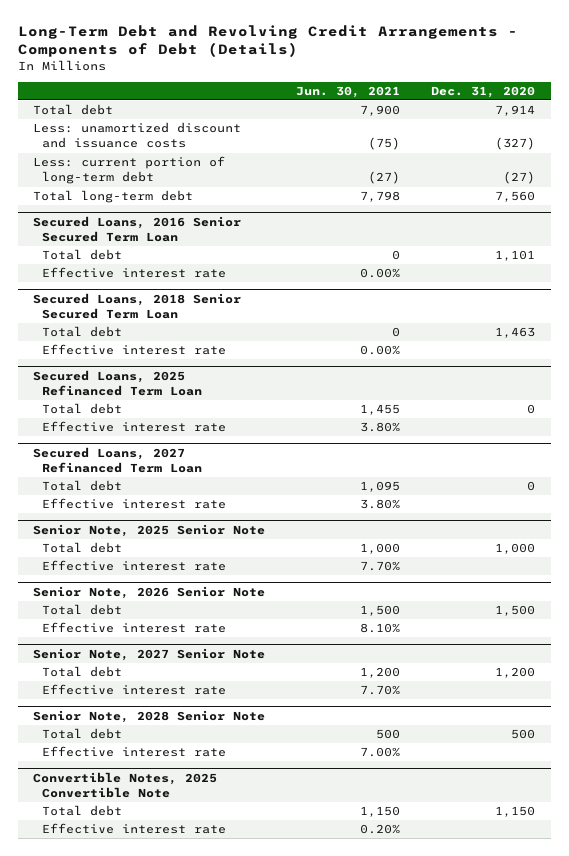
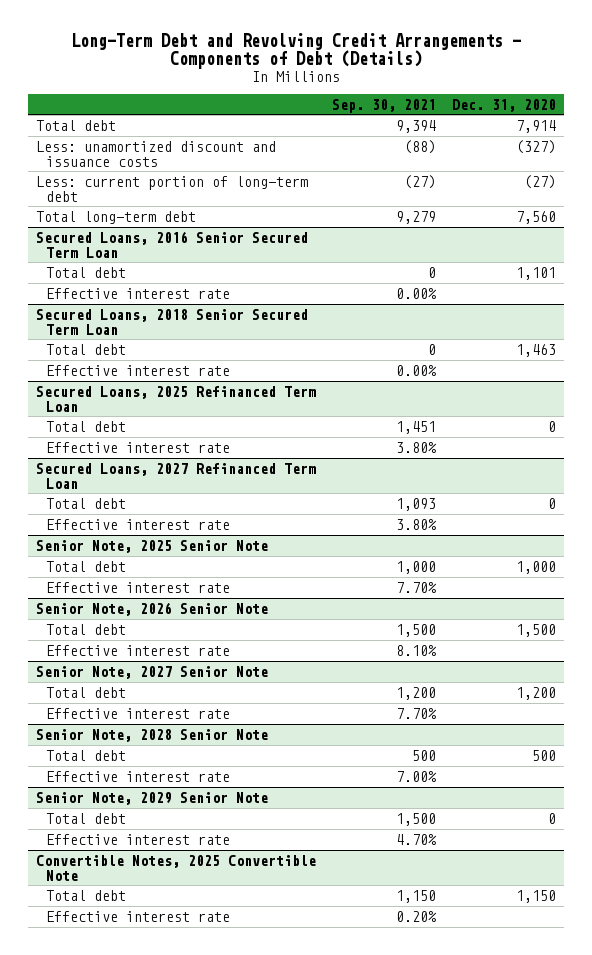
- | Jun. 30, 2021 | Dec. 31, 2020
+ | Sep. 30, 2021 | Dec. 31, 2020
+ Senior Note, 2029 Senior Note
+ Total debt | 1,500 | 0
+ Effective interest rate | 4.70% |

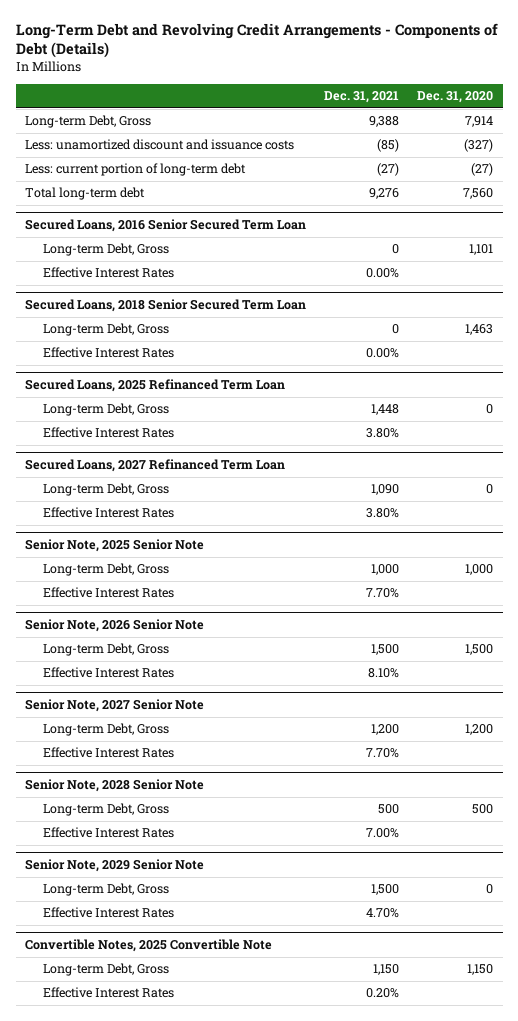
- | Sep. 30, 2021 | Dec. 31, 2020
+ | Dec. 31, 2021 | Dec. 31, 2020
- Total debt | 9,394 | 7,914
+ Long-term Debt, Gross | 9,388 | 7,914
@ Secured Loans, 2016 Senior Secured Term Loan
- Total debt | 0 | 1,101
- Effective interest rate | 0.00% |
+ Long-term Debt, Gross | 0 | 1,101
+ Effective Interest Rates | 0.00% |
@ Secured Loans, 2018 Senior Secured Term Loan
- Total debt | 0 | 1,463
- Effective interest rate | 0.00% |
+ Long-term Debt, Gross | 0 | 1,463
+ Effective Interest Rates | 0.00% |
@ Secured Loans, 2025 Refinanced Term Loan
- Total debt | 1,451 | 0
- Effective interest rate | 3.80% |
+ Long-term Debt, Gross | 1,448 | 0
+ Effective Interest Rates | 3.80% |
@ Secured Loans, 2027 Refinanced Term Loan
- Total debt | 1,093 | 0
- Effective interest rate | 3.80% |
+ Long-term Debt, Gross | 1,090 | 0
+ Effective Interest Rates | 3.80% |
@ Senior Note, 2025 Senior Note
- Total debt | 1,000 | 1,000
- Effective interest rate | 7.70% |
+ Long-term Debt, Gross | 1,000 | 1,000
+ Effective Interest Rates | 7.70% |
@ Senior Note, 2026 Senior Note
- Total debt | 1,500 | 1,500
- Effective interest rate | 8.10% |
+ Long-term Debt, Gross | 1,500 | 1,500
+ Effective Interest Rates | 8.10% |
@ Senior Note, 2027 Senior Note
- Total debt | 1,200 | 1,200
- Effective interest rate | 7.70% |
+ Long-term Debt, Gross | 1,200 | 1,200
+ Effective Interest Rates | 7.70% |
@ Senior Note, 2028 Senior Note
- Total debt | 500 | 500
- Effective interest rate | 7.00% |
+ Long-term Debt, Gross | 500 | 500
+ Effective Interest Rates | 7.00% |
@ Senior Note, 2029 Senior Note
- Total debt | 1,500 | 0
- Effective interest rate | 4.70% |
+ Long-term Debt, Gross | 1,500 | 0
+ Effective Interest Rates | 4.70% |
@ Convertible Notes, 2025 Convertible Note
- Total debt | 1,150 | 1,150
- Effective interest rate | 0.20% |
+ Long-term Debt, Gross | 1,150 | 1,150
+ Effective Interest Rates | 0.20% |

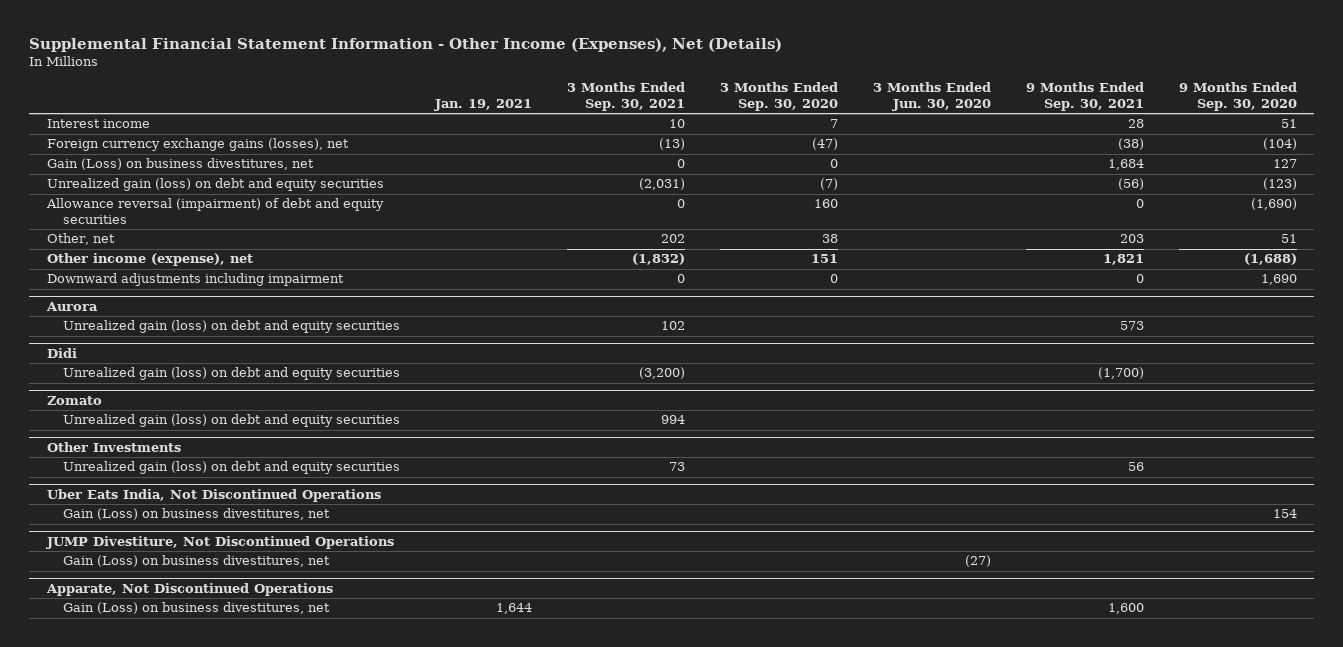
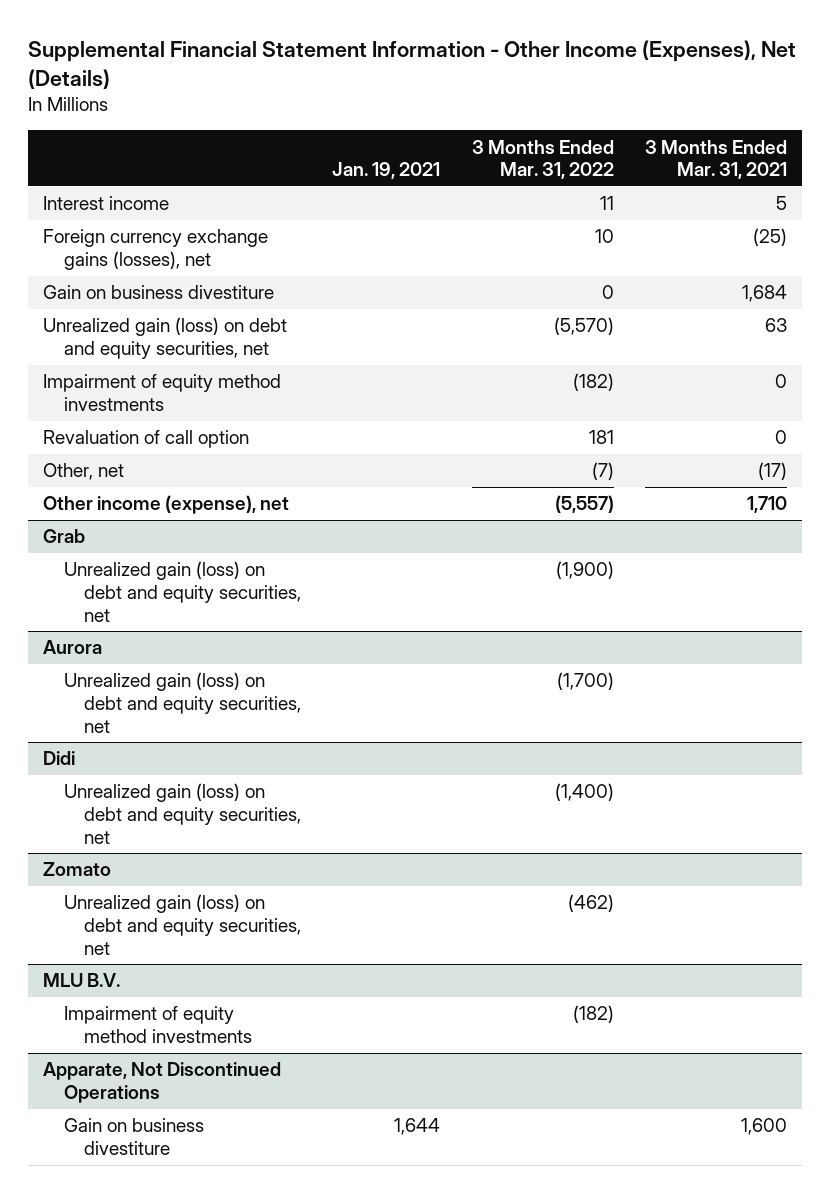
- | Jan. 19, 2021 | 3 Months Ended Sep. 30, 2021 | 3 Months Ended Sep. 30, 2020 | 3 Months Ended Jun. 30, 2020 | 9 Months Ended Sep. 30, 2021 | 9 Months Ended Sep. 30, 2020
+ | Jan. 19, 2021 | 3 Months Ended Mar. 31, 2022 | 3 Months Ended Mar. 31, 2021
- Gain (Loss) on business divestitures, net | | 0 | 0 | | 1,684 | 127
- Unrealized gain (loss) on debt and equity securities | | (2,031) | (7) | | (56) | (123)
- Allowance reversal (impairment) of debt and equity securities | | 0 | 160 | | 0 | (1,690)
+ Gain on business divestiture | | 0 | 1,684
+ Unrealized gain (loss) on debt and equity securities, net | | (5,570) | 63
+ Impairment of equity method investments | | (182) | 0
+ Revaluation of call option | | 181 | 0
- Downward adjustments including impairment | | 0 | 0 | | 0 | 1,690
+ Grab
+ Unrealized gain (loss) on debt and equity securities, net | | (1,900) |
@ Aurora
- Unrealized gain (loss) on debt and equity securities | | 102 | | | 573 |
+ Unrealized gain (loss) on debt and equity securities, net | | (1,700) |
@ Didi
- Unrealized gain (loss) on debt and equity securities | | (3,200) | | | (1,700) |
+ Unrealized gain (loss) on debt and equity securities, net | | (1,400) |
@ Zomato
- Unrealized gain (loss) on debt and equity securities | | 994 | | | |
- Other Investments
- Unrealized gain (loss) on debt and equity securities | | 73 | | | 56 |
- Uber Eats India, Not Discontinued Operations
- Gain (Loss) on business divestitures, net | | | | | | 154
- JUMP Divestiture, Not Discontinued Operations
- Gain (Loss) on business divestitures, net | | | | (27) | |
@ Zomato
+ Unrealized gain (loss) on debt and equity securities, net | | (462) |
+ MLU B.V.
+ Impairment of equity method investments | | (182) |
@ Apparate, Not Discontinued Operations
- Gain (Loss) on business divestitures, net | 1,644 | | | | 1,600 |
+ Gain on business divestiture | 1,644 | | 1,600

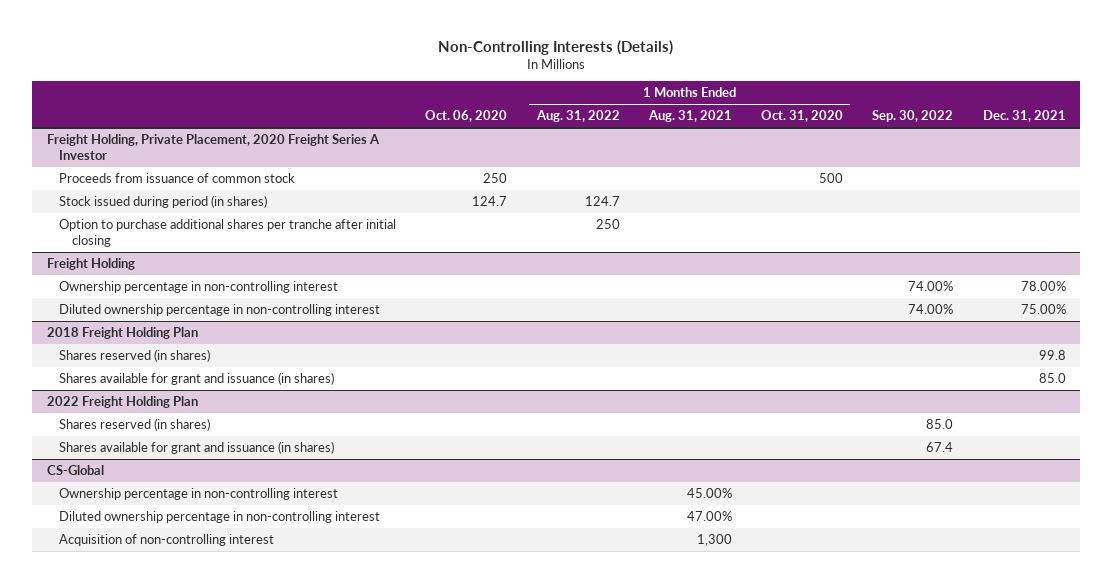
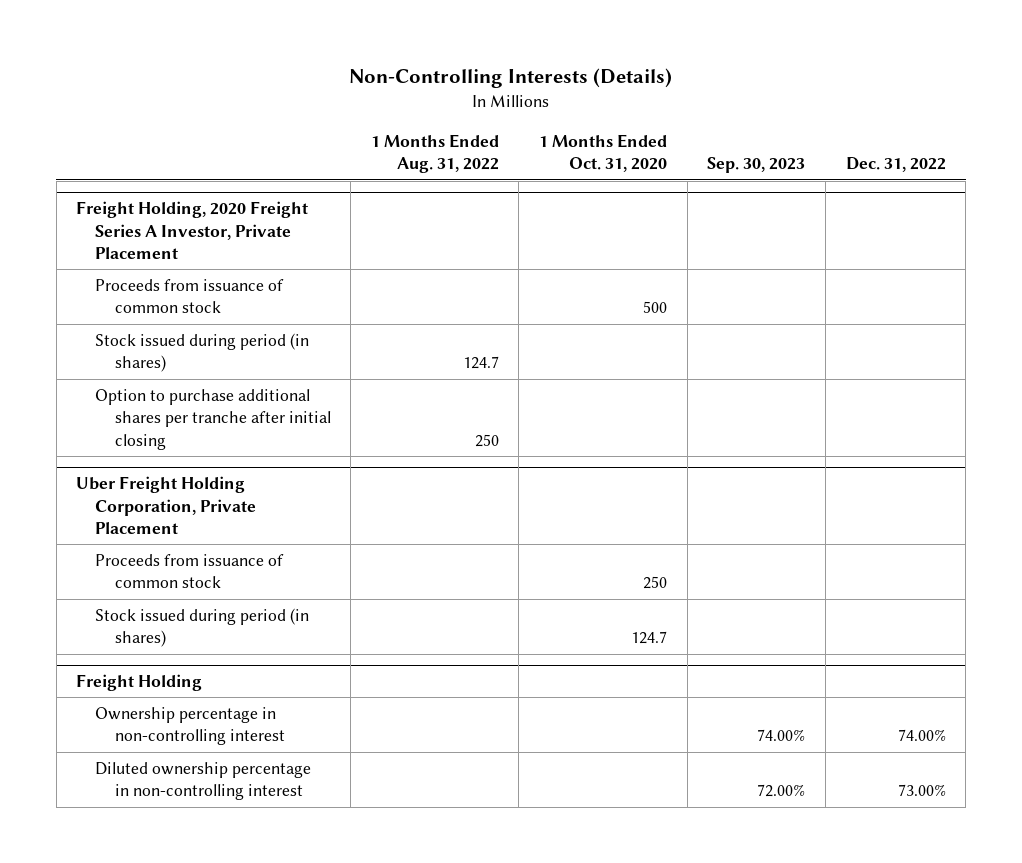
- | Oct. 06, 2020 | 1 Months Ended Aug. 31, 2022 | 1 Months Ended Aug. 31, 2021 | 1 Months Ended Oct. 31, 2020 | Sep. 30, 2022 | Dec. 31, 2021
+ | 1 Months Ended Aug. 31, 2022 | 1 Months Ended Oct. 31, 2020 | Sep. 30, 2023 | Dec. 31, 2022
- Freight Holding, Private Placement, 2020 Freight Series A Investor
+ Freight Holding, 2020 Freight Series A Investor, Private Placement
+ Uber Freight Holding Corporation, Private Placement
+ Proceeds from issuance of common stock | | 250 | |
+ Stock issued during period (in shares) | | 124.7 | |
- 2018 Freight Holding Plan
- Shares reserved (in shares) | | | | | | 99.8
- Shares available for grant and issuance (in shares) | | | | | | 85.0
- 2022 Freight Holding Plan
- Shares reserved (in shares) | | | | | 85.0 |
- Shares available for grant and issuance (in shares) | | | | | 67.4 |
- CS-Global
- Ownership percentage in non-controlling interest | | | 45.00% | | |
- Diluted ownership percentage in non-controlling interest | | | 47.00% | | |
- Acquisition of non-controlling interest | | | 1,300 | | |

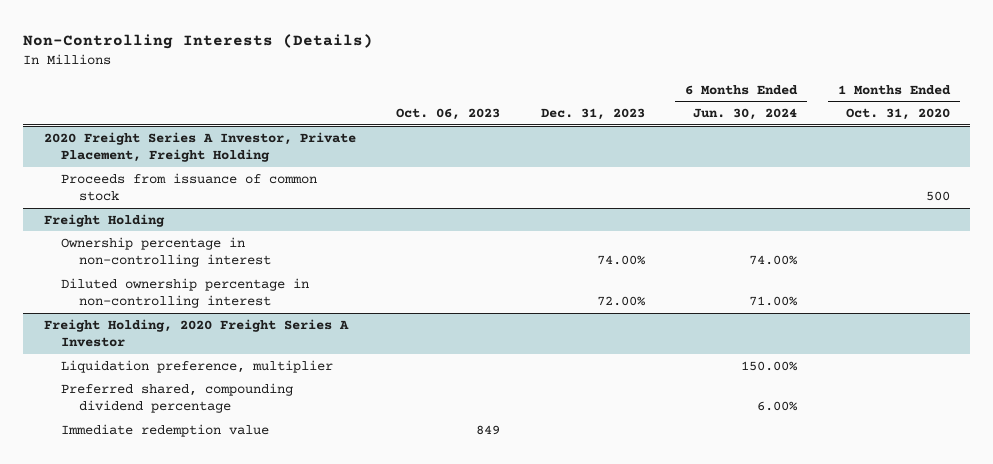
- | 1 Months Ended Aug. 31, 2022 | 1 Months Ended Oct. 31, 2020 | Sep. 30, 2023 | Dec. 31, 2022
+ | Oct. 06, 2023 | Dec. 31, 2023 | 6 Months Ended Jun. 30, 2024 | 1 Months Ended Oct. 31, 2020
- Freight Holding, 2020 Freight Series A Investor, Private Placement
+ 2020 Freight Series A Investor, Private Placement, Freight Holding
- Stock issued during period (in shares) | 124.7 | | |
- Option to purchase additional shares per tranche after initial closing | 250 | | |
- Uber Freight Holding Corporation, Private Placement
- Proceeds from issuance of common stock | | 250 | |
- Stock issued during period (in shares) | | 124.7 | |
+ Freight Holding, 2020 Freight Series A Investor
+ Liquidation preference, multiplier | | | 150.00% |
+ Preferred shared, compounding dividend percentage | | | 6.00% |
+ Immediate redemption value | 849 | | |

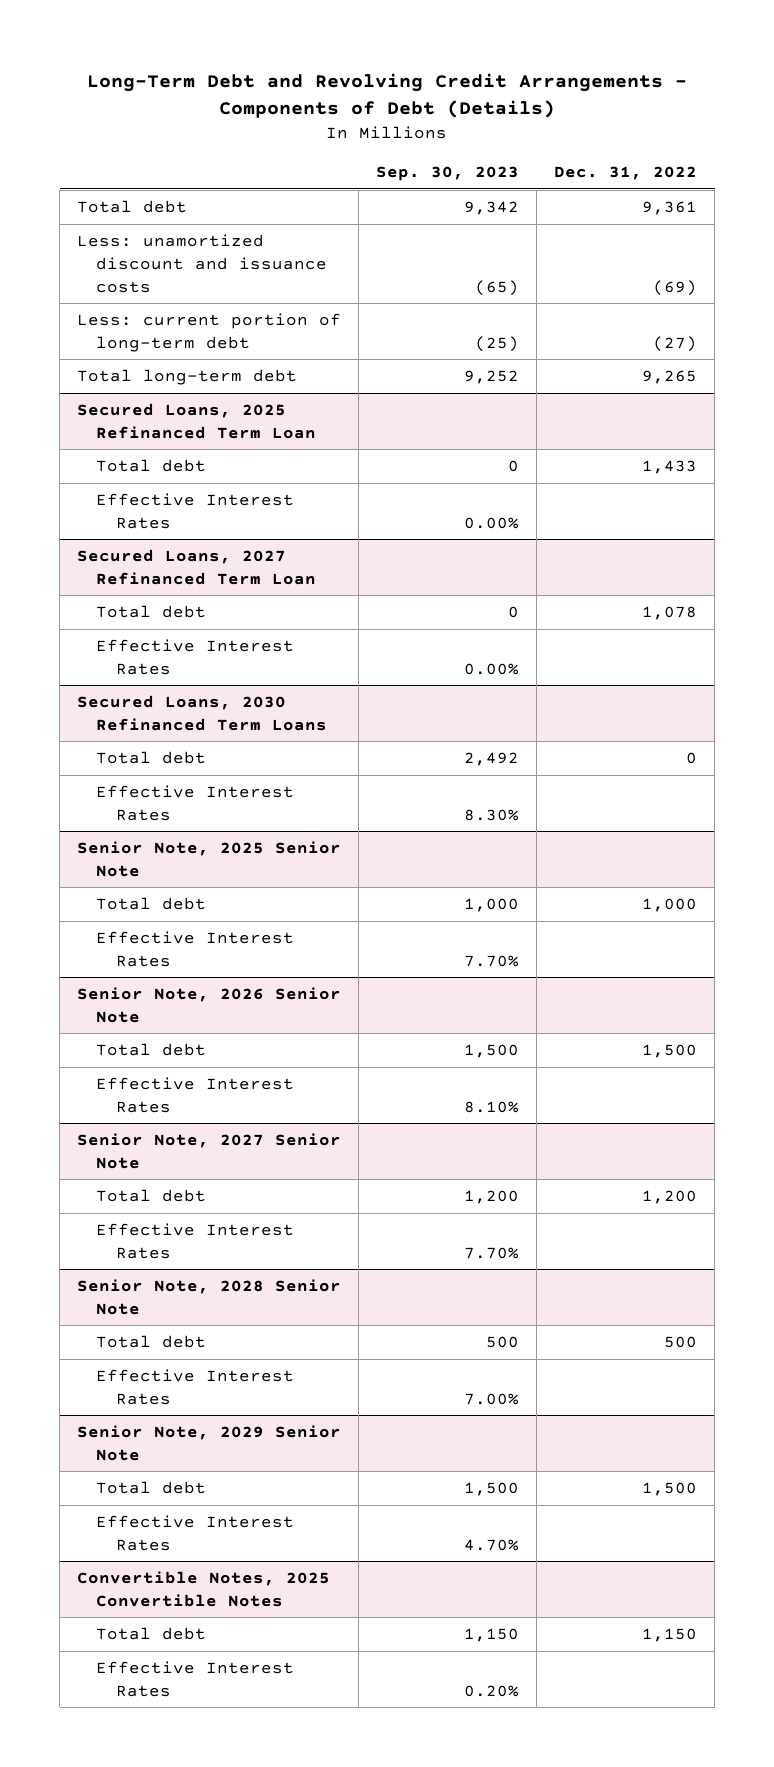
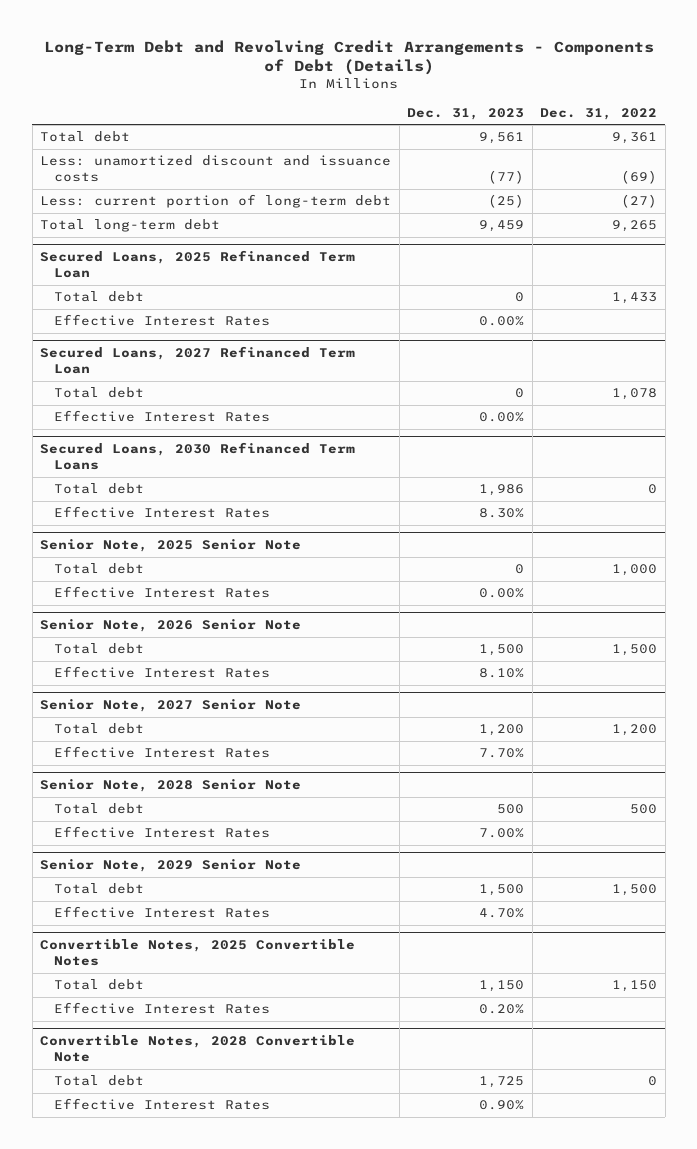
- | Sep. 30, 2023 | Dec. 31, 2022
+ | Dec. 31, 2023 | Dec. 31, 2022
+ Convertible Notes, 2028 Convertible Note
+ Total debt | 1,725 | 0
+ Effective Interest Rates | 0.90% |

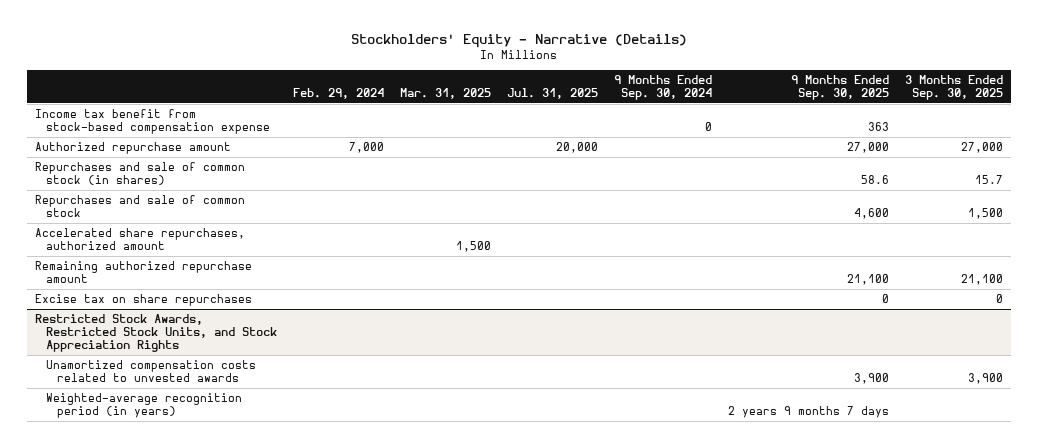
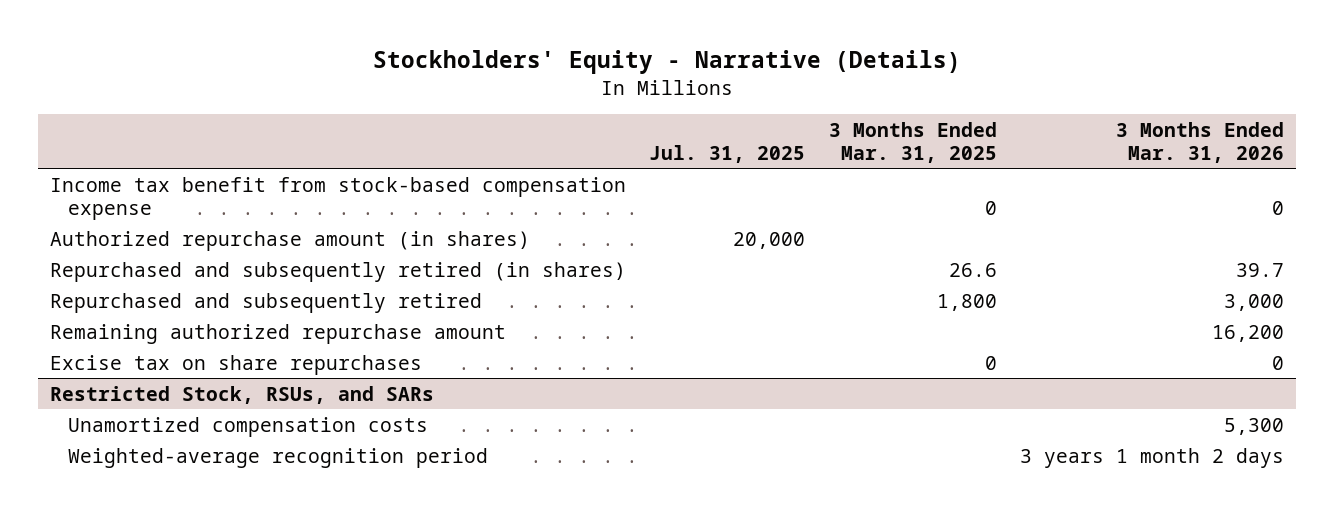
- | Feb. 29, 2024 | Mar. 31, 2025 | Jul. 31, 2025 | 9 Months Ended Sep. 30, 2024 | 9 Months Ended Sep. 30, 2025 | 3 Months Ended Sep. 30, 2025
+ | Jul. 31, 2025 | 3 Months Ended Mar. 31, 2025 | 3 Months Ended Mar. 31, 2026
- Authorized repurchase amount | 7,000 | | 20,000 | | 27,000 | 27,000
- Repurchases and sale of common stock (in shares) | | | | | 58.6 | 15.7
- Repurchases and sale of common stock | | | | | 4,600 | 1,500
- Accelerated share repurchases, authorized amount | | 1,500 | | | |
+ Authorized repurchase amount (in shares) | 20,000 | |
+ Repurchased and subsequently retired (in shares) | | 26.6 | 39.7
+ Repurchased and subsequently retired | | 1,800 | 3,000
- Restricted Stock Awards, Restricted Stock Units, and Stock Appreciation Rights
- Unamortized compensation costs related to unvested awards | | | | | 3,900 | 3,900
- Weighted-average recognition period (in years) | | | | | 2 years 9 months 7 days |
+ Restricted Stock, RSUs, and SARs
+ Unamortized compensation costs | | | 5,300
+ Weighted-average recognition period | | | 3 years 1 month 2 days

